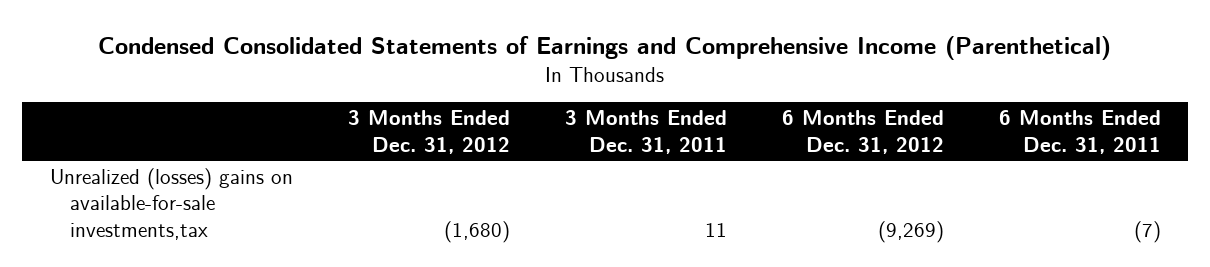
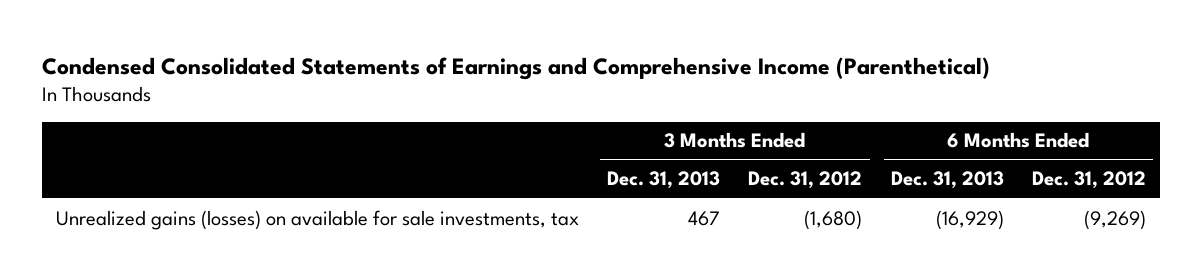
- | 3 Months Ended Dec. 31, 2012 | 3 Months Ended Dec. 31, 2011 | 6 Months Ended Dec. 31, 2012 | 6 Months Ended Dec. 31, 2011
+ | 3 Months Ended Dec. 31, 2013 | 3 Months Ended Dec. 31, 2012 | 6 Months Ended Dec. 31, 2013 | 6 Months Ended Dec. 31, 2012
- Unrealized (losses) gains on available-for-sale investments,tax | (1,680) | 11 | (9,269) | (7)
+ Unrealized gains (losses) on available for sale investments, tax | 467 | (1,680) | (16,929) | (9,269)

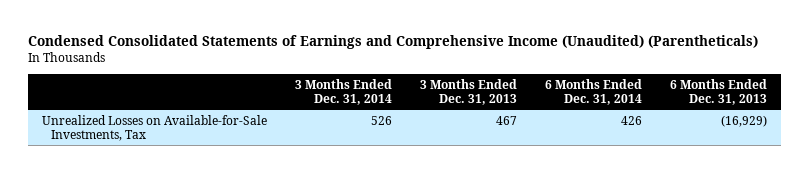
- Condensed Consolidated Statements of Earnings and Comprehensive Income (Parenthetical)
+ Condensed Consolidated Statements of Earnings and Comprehensive Income (Unaudited) (Parentheticals)
- | 3 Months Ended Dec. 31, 2013 | 3 Months Ended Dec. 31, 2012 | 6 Months Ended Dec. 31, 2013 | 6 Months Ended Dec. 31, 2012
+ | 3 Months Ended Dec. 31, 2014 | 3 Months Ended Dec. 31, 2013 | 6 Months Ended Dec. 31, 2014 | 6 Months Ended Dec. 31, 2013
- Unrealized gains (losses) on available for sale investments, tax | 467 | (1,680) | (16,929) | (9,269)
+ Unrealized Losses on Available-for-Sale Investments, Tax | 526 | 467 | 426 | (16,929)

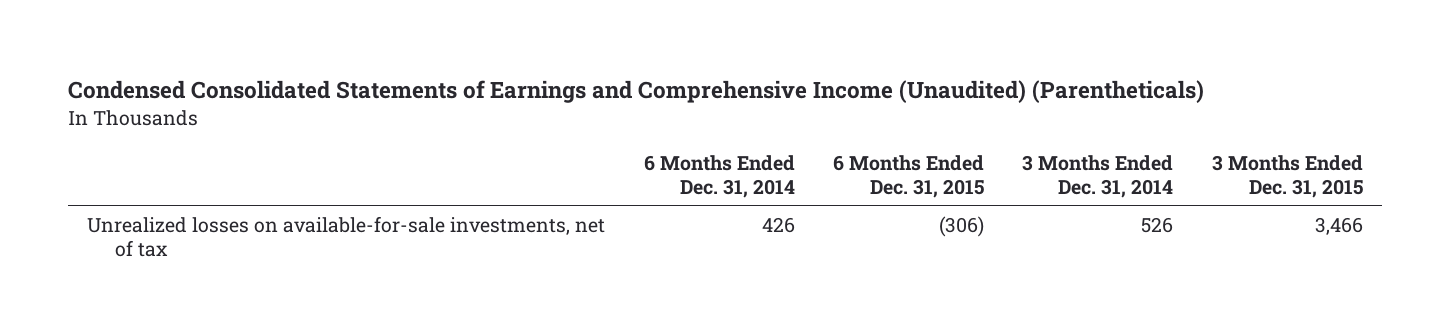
- | 3 Months Ended Dec. 31, 2014 | 3 Months Ended Dec. 31, 2013 | 6 Months Ended Dec. 31, 2014 | 6 Months Ended Dec. 31, 2013
+ | 6 Months Ended Dec. 31, 2014 | 6 Months Ended Dec. 31, 2015 | 3 Months Ended Dec. 31, 2014 | 3 Months Ended Dec. 31, 2015
- Unrealized Losses on Available-for-Sale Investments, Tax | 526 | 467 | 426 | (16,929)
+ Unrealized losses on available-for-sale investments, net of tax | 426 | (306) | 526 | 3,466

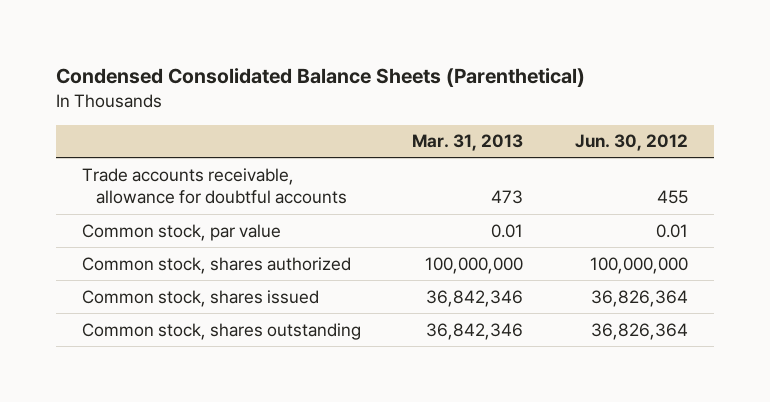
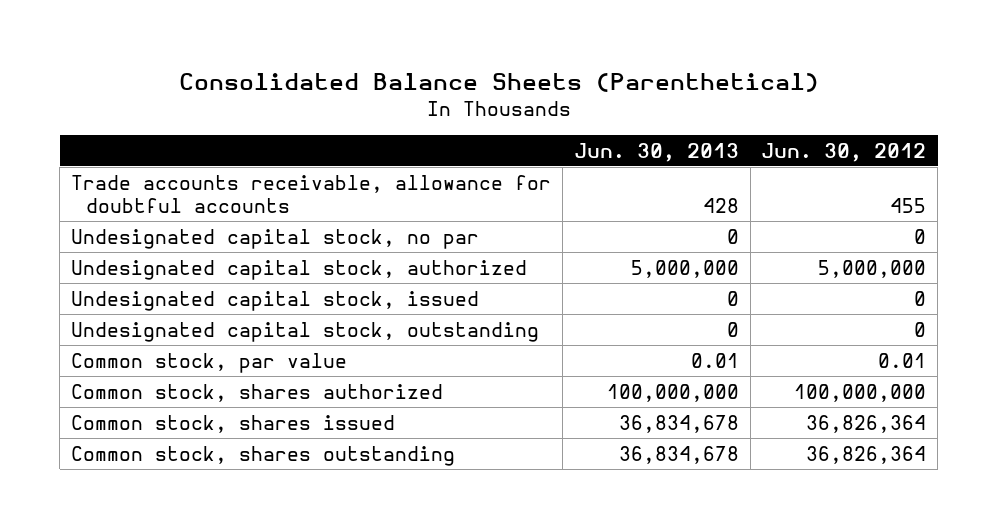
- Condensed Consolidated Balance Sheets (Parenthetical)
+ Consolidated Balance Sheets (Parenthetical)
- | Mar. 31, 2013 | Jun. 30, 2012
+ | Jun. 30, 2013 | Jun. 30, 2012
+ Undesignated capital stock, no par | 0 | 0
+ Undesignated capital stock, authorized | 5,000,000 | 5,000,000
+ Undesignated capital stock, issued | 0 | 0
+ Undesignated capital stock, outstanding | 0 | 0

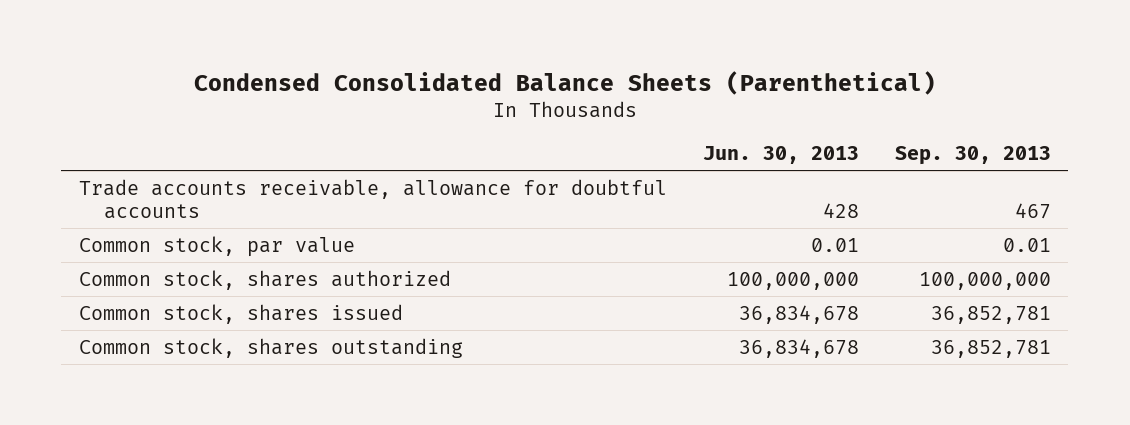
- Consolidated Balance Sheets (Parenthetical)
+ Condensed Consolidated Balance Sheets (Parenthetical)
- | Jun. 30, 2013 | Jun. 30, 2012
+ | Jun. 30, 2013 | Sep. 30, 2013
- Undesignated capital stock, no par | 0 | 0
- Undesignated capital stock, authorized | 5,000,000 | 5,000,000
- Undesignated capital stock, issued | 0 | 0
- Undesignated capital stock, outstanding | 0 | 0

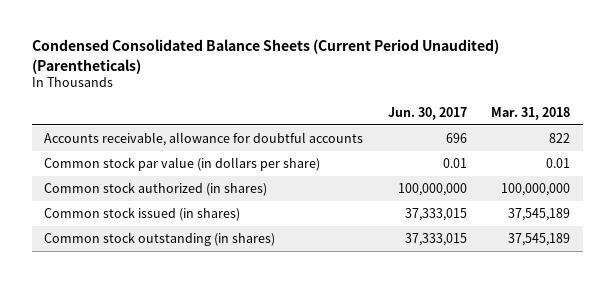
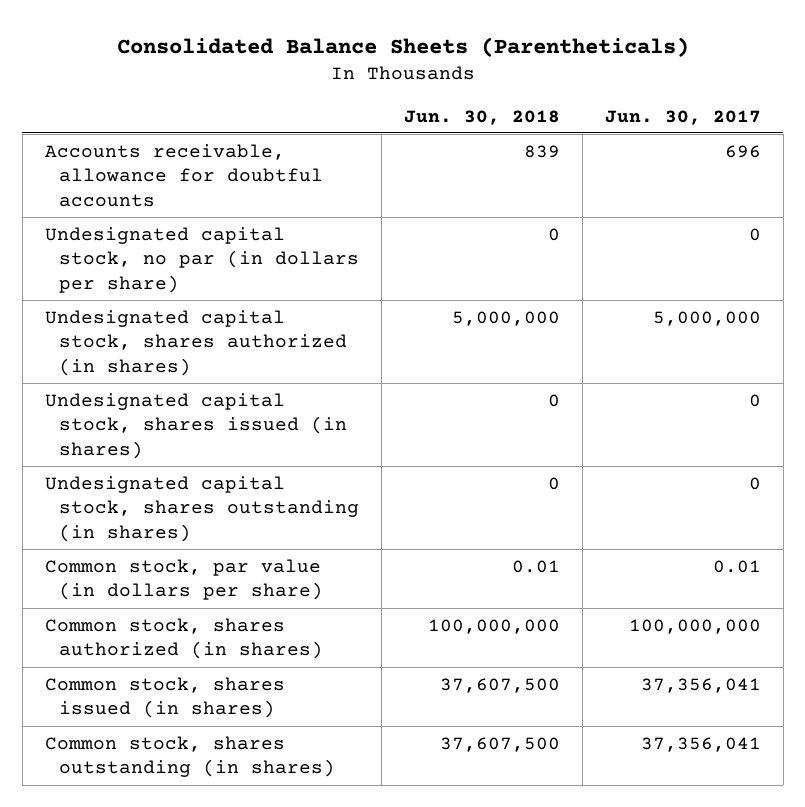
- Condensed Consolidated Balance Sheets (Current Period Unaudited) (Parentheticals)
+ Consolidated Balance Sheets (Parentheticals)
- | Jun. 30, 2017 | Mar. 31, 2018
+ | Jun. 30, 2018 | Jun. 30, 2017
- Common stock par value (in dollars per share) | 0.01 | 0.01
- Common stock authorized (in shares) | 100,000,000 | 100,000,000
- Common stock issued (in shares) | 37,333,015 | 37,545,189
- Common stock outstanding (in shares) | 37,333,015 | 37,545,189
+ Undesignated capital stock, no par (in dollars per share) | 0 | 0
+ Undesignated capital stock, shares authorized (in shares) | 5,000,000 | 5,000,000
+ Undesignated capital stock, shares issued (in shares) | 0 | 0
+ Undesignated capital stock, shares outstanding (in shares) | 0 | 0
+ Common stock, par value (in dollars per share) | 0.01 | 0.01
+ Common stock, shares authorized (in shares) | 100,000,000 | 100,000,000
+ Common stock, shares issued (in shares) | 37,607,500 | 37,356,041
+ Common stock, shares outstanding (in shares) | 37,607,500 | 37,356,041

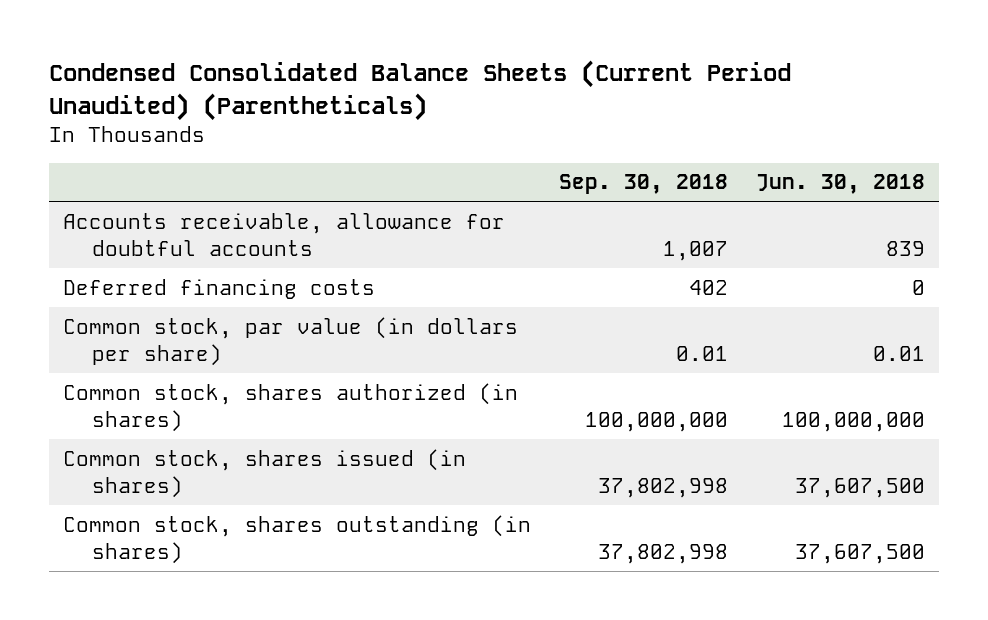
- Consolidated Balance Sheets (Parentheticals)
+ Condensed Consolidated Balance Sheets (Current Period Unaudited) (Parentheticals)
- | Jun. 30, 2018 | Jun. 30, 2017
+ | Sep. 30, 2018 | Jun. 30, 2018
- Undesignated capital stock, no par (in dollars per share) | 0 | 0
- Undesignated capital stock, shares authorized (in shares) | 5,000,000 | 5,000,000
- Undesignated capital stock, shares issued (in shares) | 0 | 0
- Undesignated capital stock, shares outstanding (in shares) | 0 | 0
+ Deferred financing costs | 402 | 0

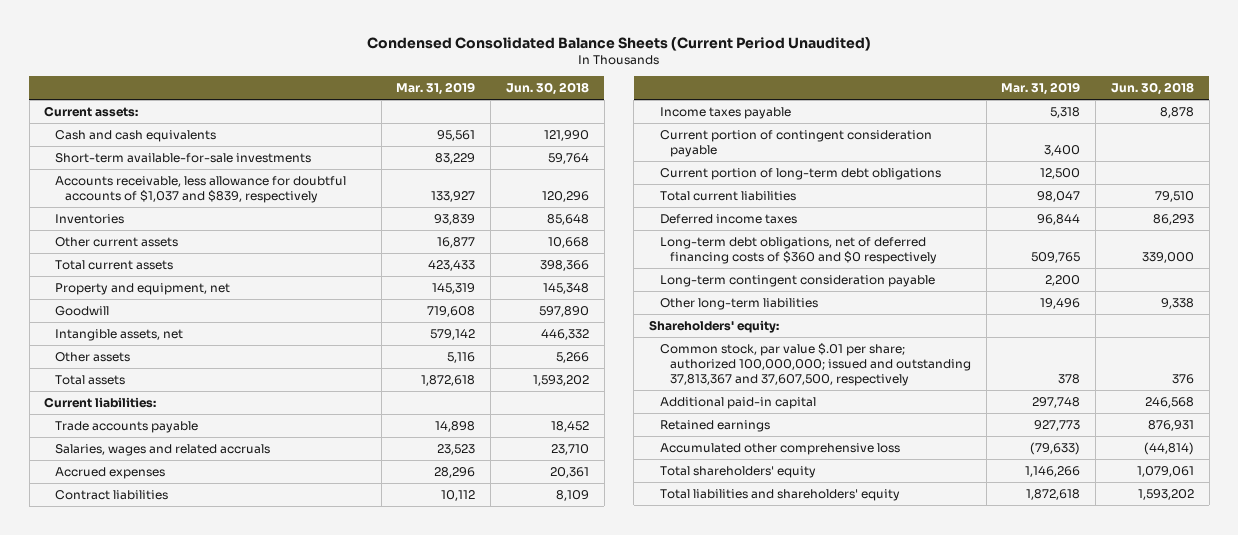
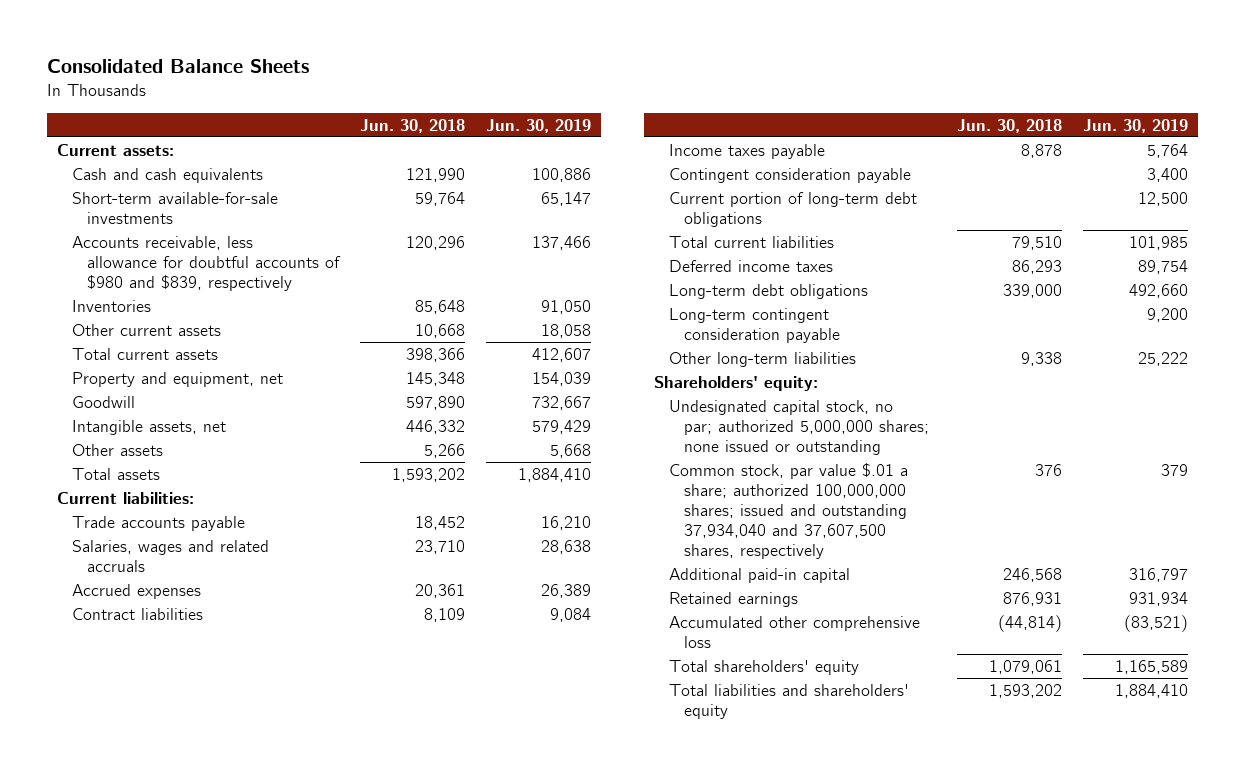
- Condensed Consolidated Balance Sheets (Current Period Unaudited)
+ Consolidated Balance Sheets
- | Mar. 31, 2019 | Jun. 30, 2018
+ | Jun. 30, 2018 | Jun. 30, 2019
- Accounts receivable, less allowance for doubtful accounts of $1,037 and $839, respectively | 133,927 | 120,296
+ Accounts receivable, less allowance for doubtful accounts of $980 and $839, respectively | 120,296 | 137,466
- Current portion of contingent consideration payable | 3,400 |
+ Contingent consideration payable | | 3,400
- Long-term debt obligations, net of deferred financing costs of $360 and $0 respectively | 509,765 | 339,000
+ Long-term debt obligations | 339,000 | 492,660
- Common stock, par value $.01 per share; authorized 100,000,000; issued and outstanding 37,813,367 and 37,607,500, respectively | 378 | 376
+ Undesignated capital stock, no par; authorized 5,000,000 shares; none issued or outstanding
+ Common stock, par value $.01 a share; authorized 100,000,000 shares; issued and outstanding 37,934,040 and 37,607,500 shares, respectively | 376 | 379

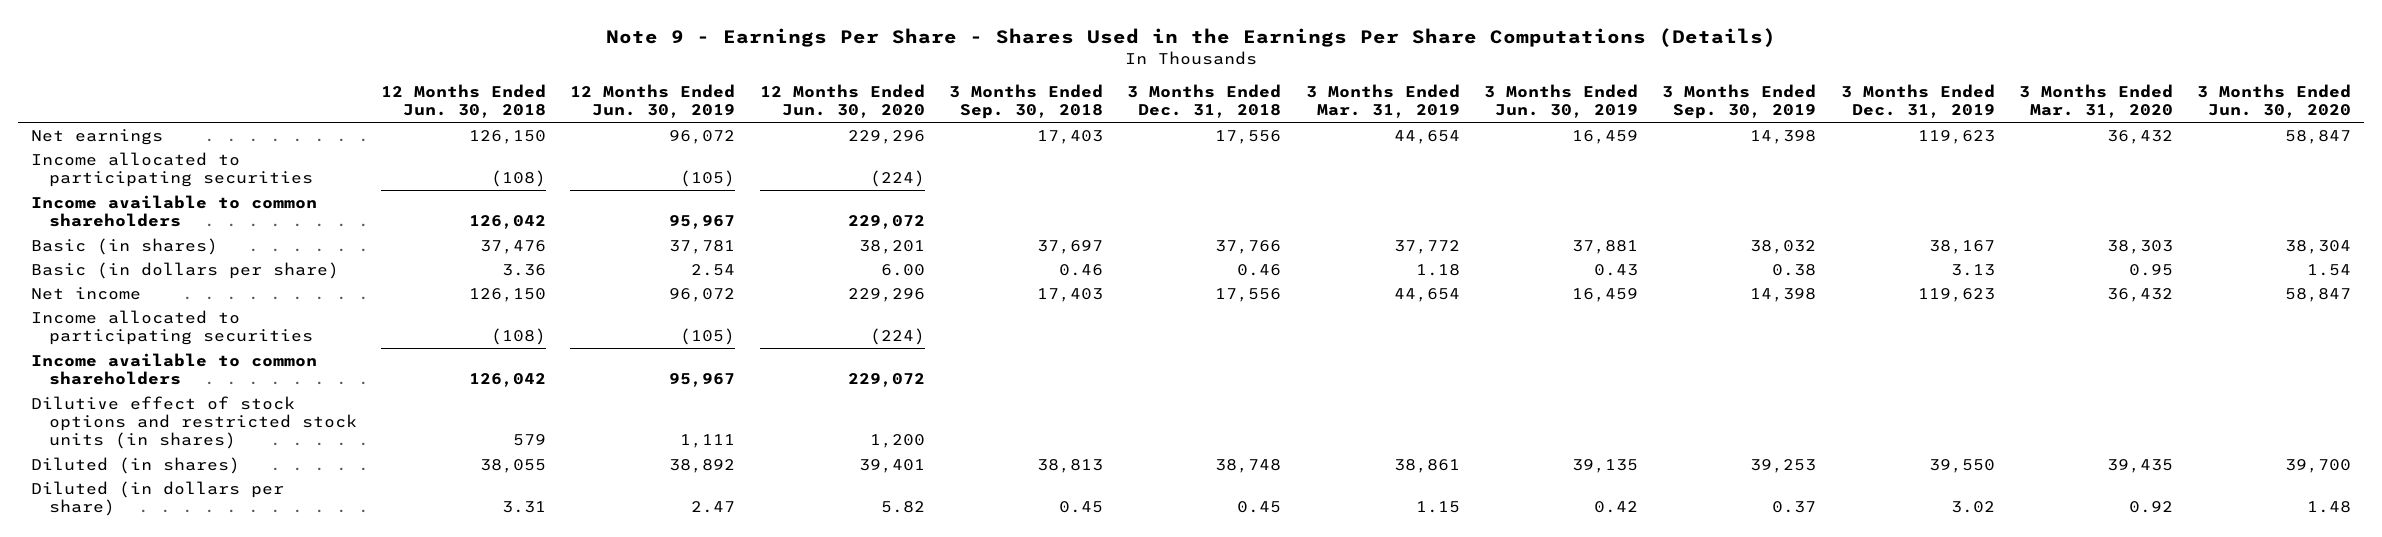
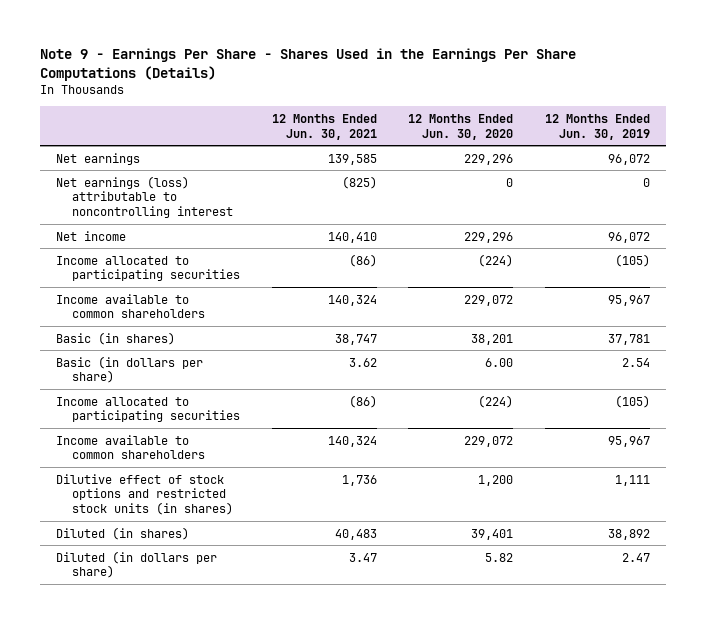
- | 12 Months Ended Jun. 30, 2018 | 12 Months Ended Jun. 30, 2019 | 12 Months Ended Jun. 30, 2020 | 3 Months Ended Sep. 30, 2018 | 3 Months Ended Dec. 31, 2018 | 3 Months Ended Mar. 31, 2019 | 3 Months Ended Jun. 30, 2019 | 3 Months Ended Sep. 30, 2019 | 3 Months Ended Dec. 31, 2019 | 3 Months Ended Mar. 31, 2020 | 3 Months Ended Jun. 30, 2020
+ | 12 Months Ended Jun. 30, 2021 | 12 Months Ended Jun. 30, 2020 | 12 Months Ended Jun. 30, 2019
+ Net earnings (loss) attributable to noncontrolling interest | (825) | 0 | 0
moved up: Net income | 140,410 | 229,296 | 96,072

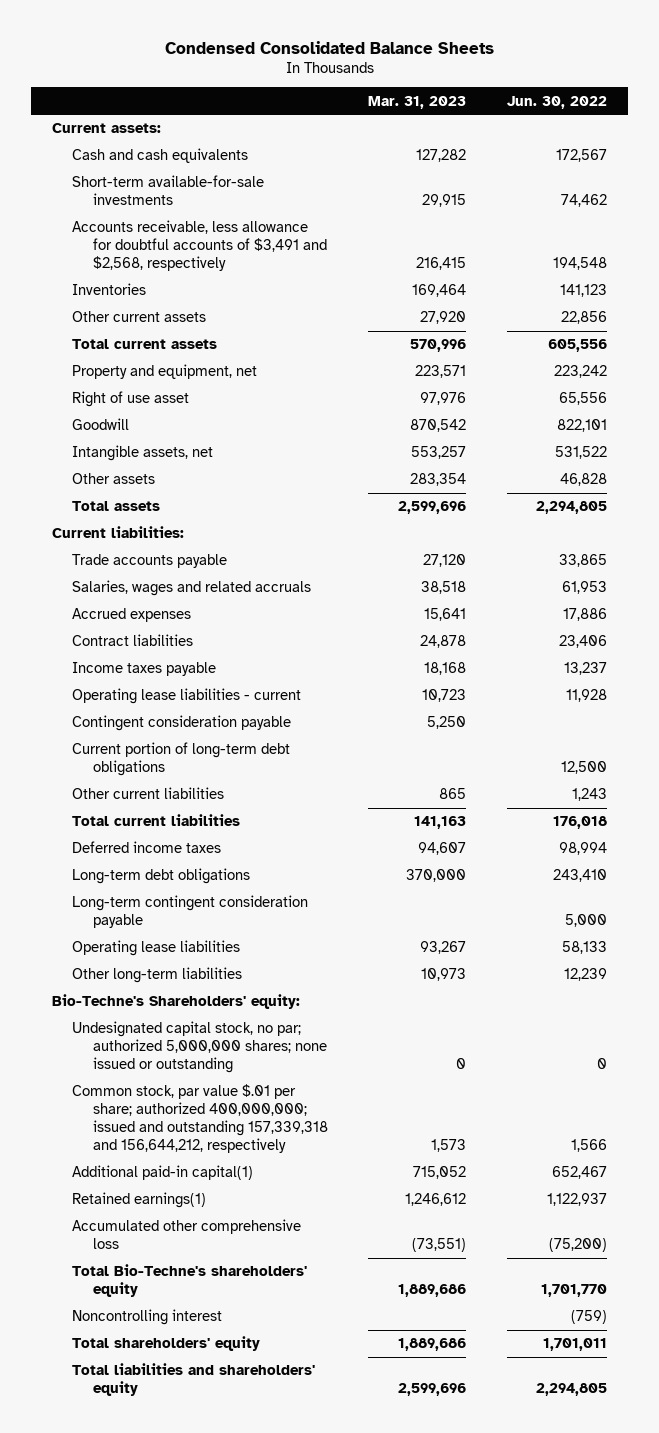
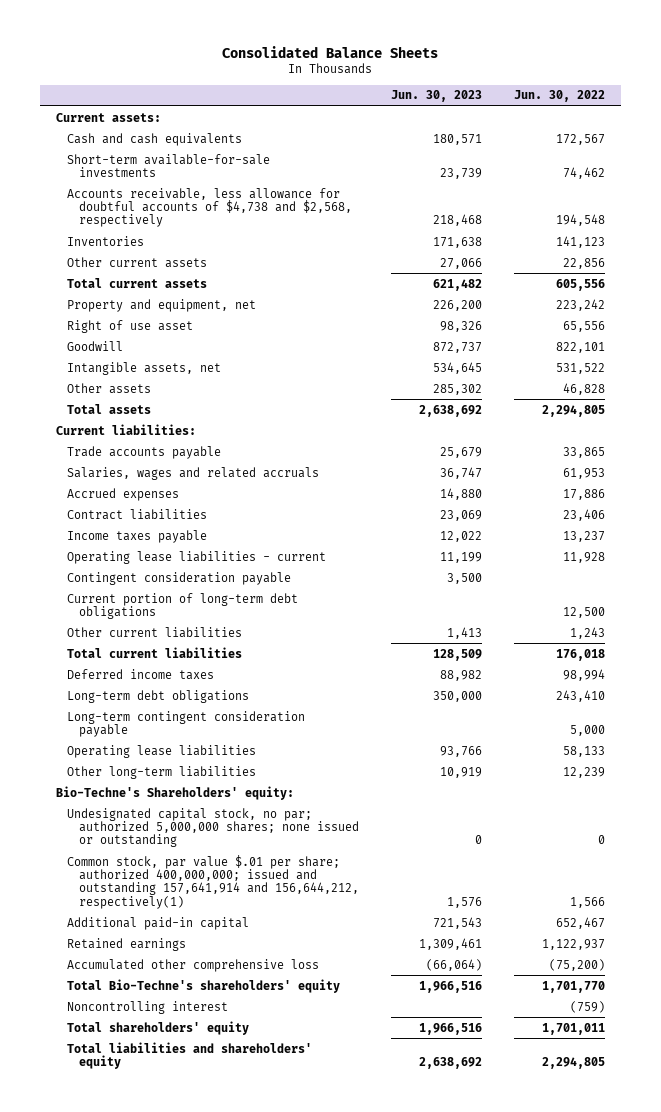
- Condensed Consolidated Balance Sheets
+ Consolidated Balance Sheets
- | Mar. 31, 2023 | Jun. 30, 2022
+ | Jun. 30, 2023 | Jun. 30, 2022
- Accounts receivable, less allowance for doubtful accounts of $3,491 and $2,568, respectively | 216,415 | 194,548
+ Accounts receivable, less allowance for doubtful accounts of $4,738 and $2,568, respectively | 218,468 | 194,548
- Common stock, par value $.01 per share; authorized 400,000,000; issued and outstanding 157,339,318 and 156,644,212, respectively | 1,573 | 1,566
- Additional paid-in capital(1) | 715,052 | 652,467
- Retained earnings(1) | 1,246,612 | 1,122,937
+ Common stock, par value $.01 per share; authorized 400,000,000; issued and outstanding 157,641,914 and 156,644,212, respectively(1) | 1,576 | 1,566
+ Additional paid-in capital | 721,543 | 652,467
+ Retained earnings | 1,309,461 | 1,122,937

